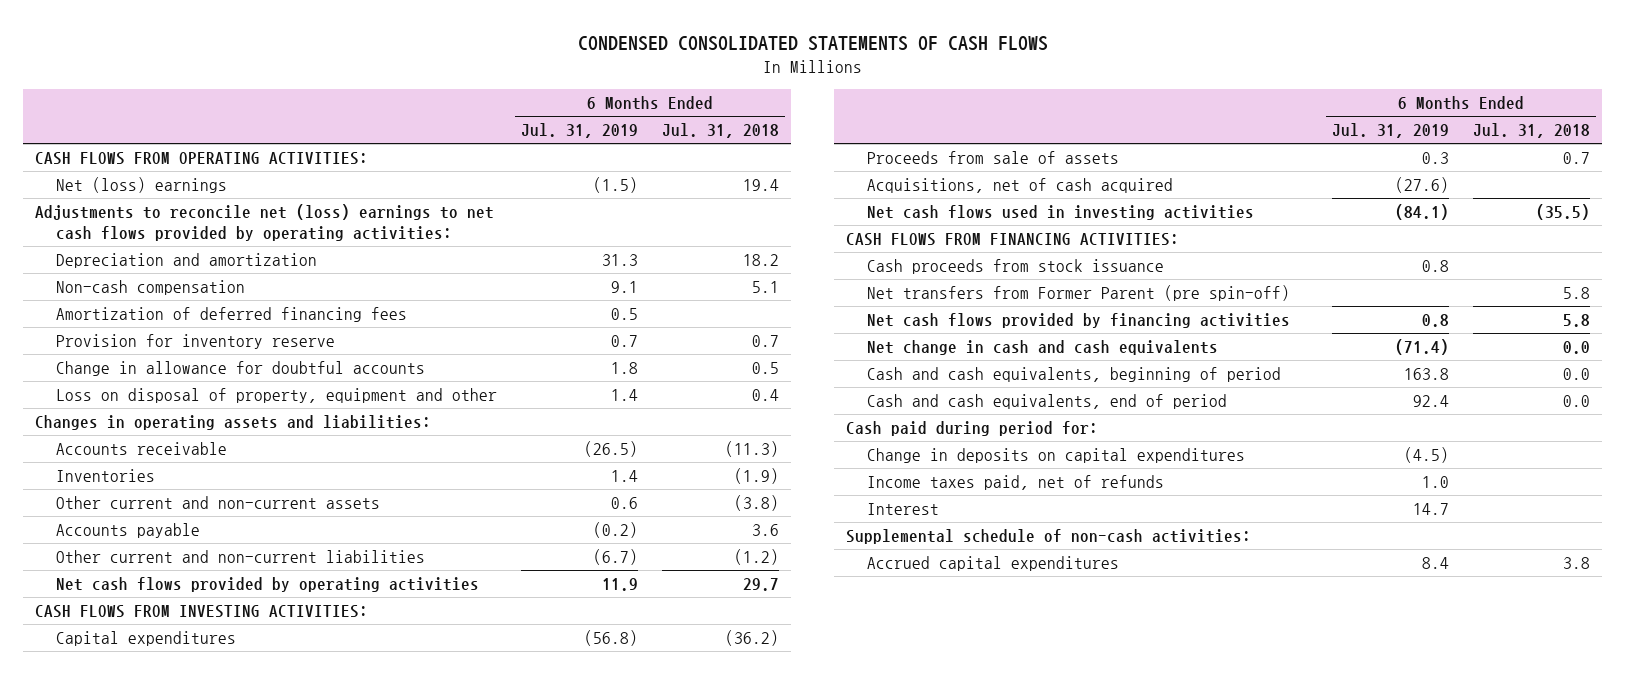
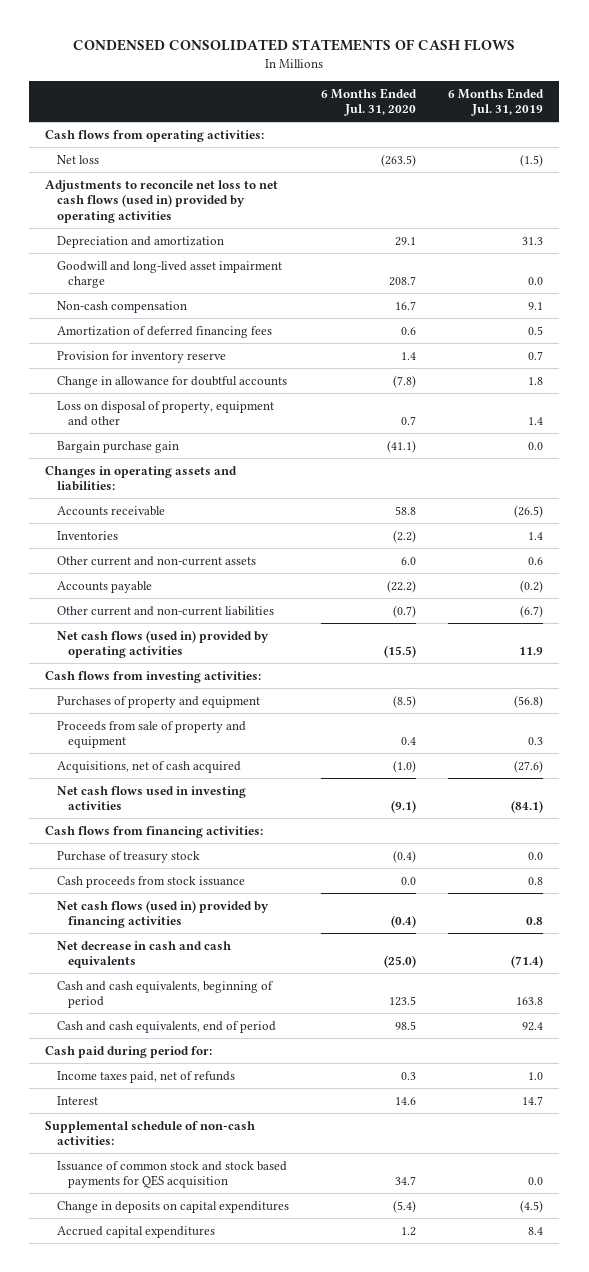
- | 6 Months Ended Jul. 31, 2019 | 6 Months Ended Jul. 31, 2018
+ | 6 Months Ended Jul. 31, 2020 | 6 Months Ended Jul. 31, 2019
- CASH FLOWS FROM OPERATING ACTIVITIES:
- Net (loss) earnings | (1.5) | 19.4
- Adjustments to reconcile net (loss) earnings to net cash flows provided by operating activities:
+ Cash flows from operating activities:
+ Net loss | (263.5) | (1.5)
+ Adjustments to reconcile net loss to net cash flows (used in) provided by operating activities
+ Goodwill and long-lived asset impairment charge | 208.7 | 0.0
+ Bargain purchase gain | (41.1) | 0.0
- Net cash flows provided by operating activities | 11.9 | 29.7
- CASH FLOWS FROM INVESTING ACTIVITIES:
- Capital expenditures | (56.8) | (36.2)
- Proceeds from sale of assets | 0.3 | 0.7
+ Net cash flows (used in) provided by operating activities | (15.5) | 11.9
+ Cash flows from investing activities:
+ Purchases of property and equipment | (8.5) | (56.8)
+ Proceeds from sale of property and equipment | 0.4 | 0.3
- CASH FLOWS FROM FINANCING ACTIVITIES:
+ Cash flows from financing activities:
+ Purchase of treasury stock | (0.4) | 0.0
- Net transfers from Former Parent (pre spin-off) | | 5.8
- Net cash flows provided by financing activities | 0.8 | 5.8
- Net change in cash and cash equivalents | (71.4) | 0.0
+ Net cash flows (used in) provided by financing activities | (0.4) | 0.8
+ Net decrease in cash and cash equivalents | (25.0) | (71.4)
+ Issuance of common stock and stock based payments for QES acquisition | 34.7 | 0.0
moved down: Change in deposits on capital expenditures | (5.4) | (4.5)

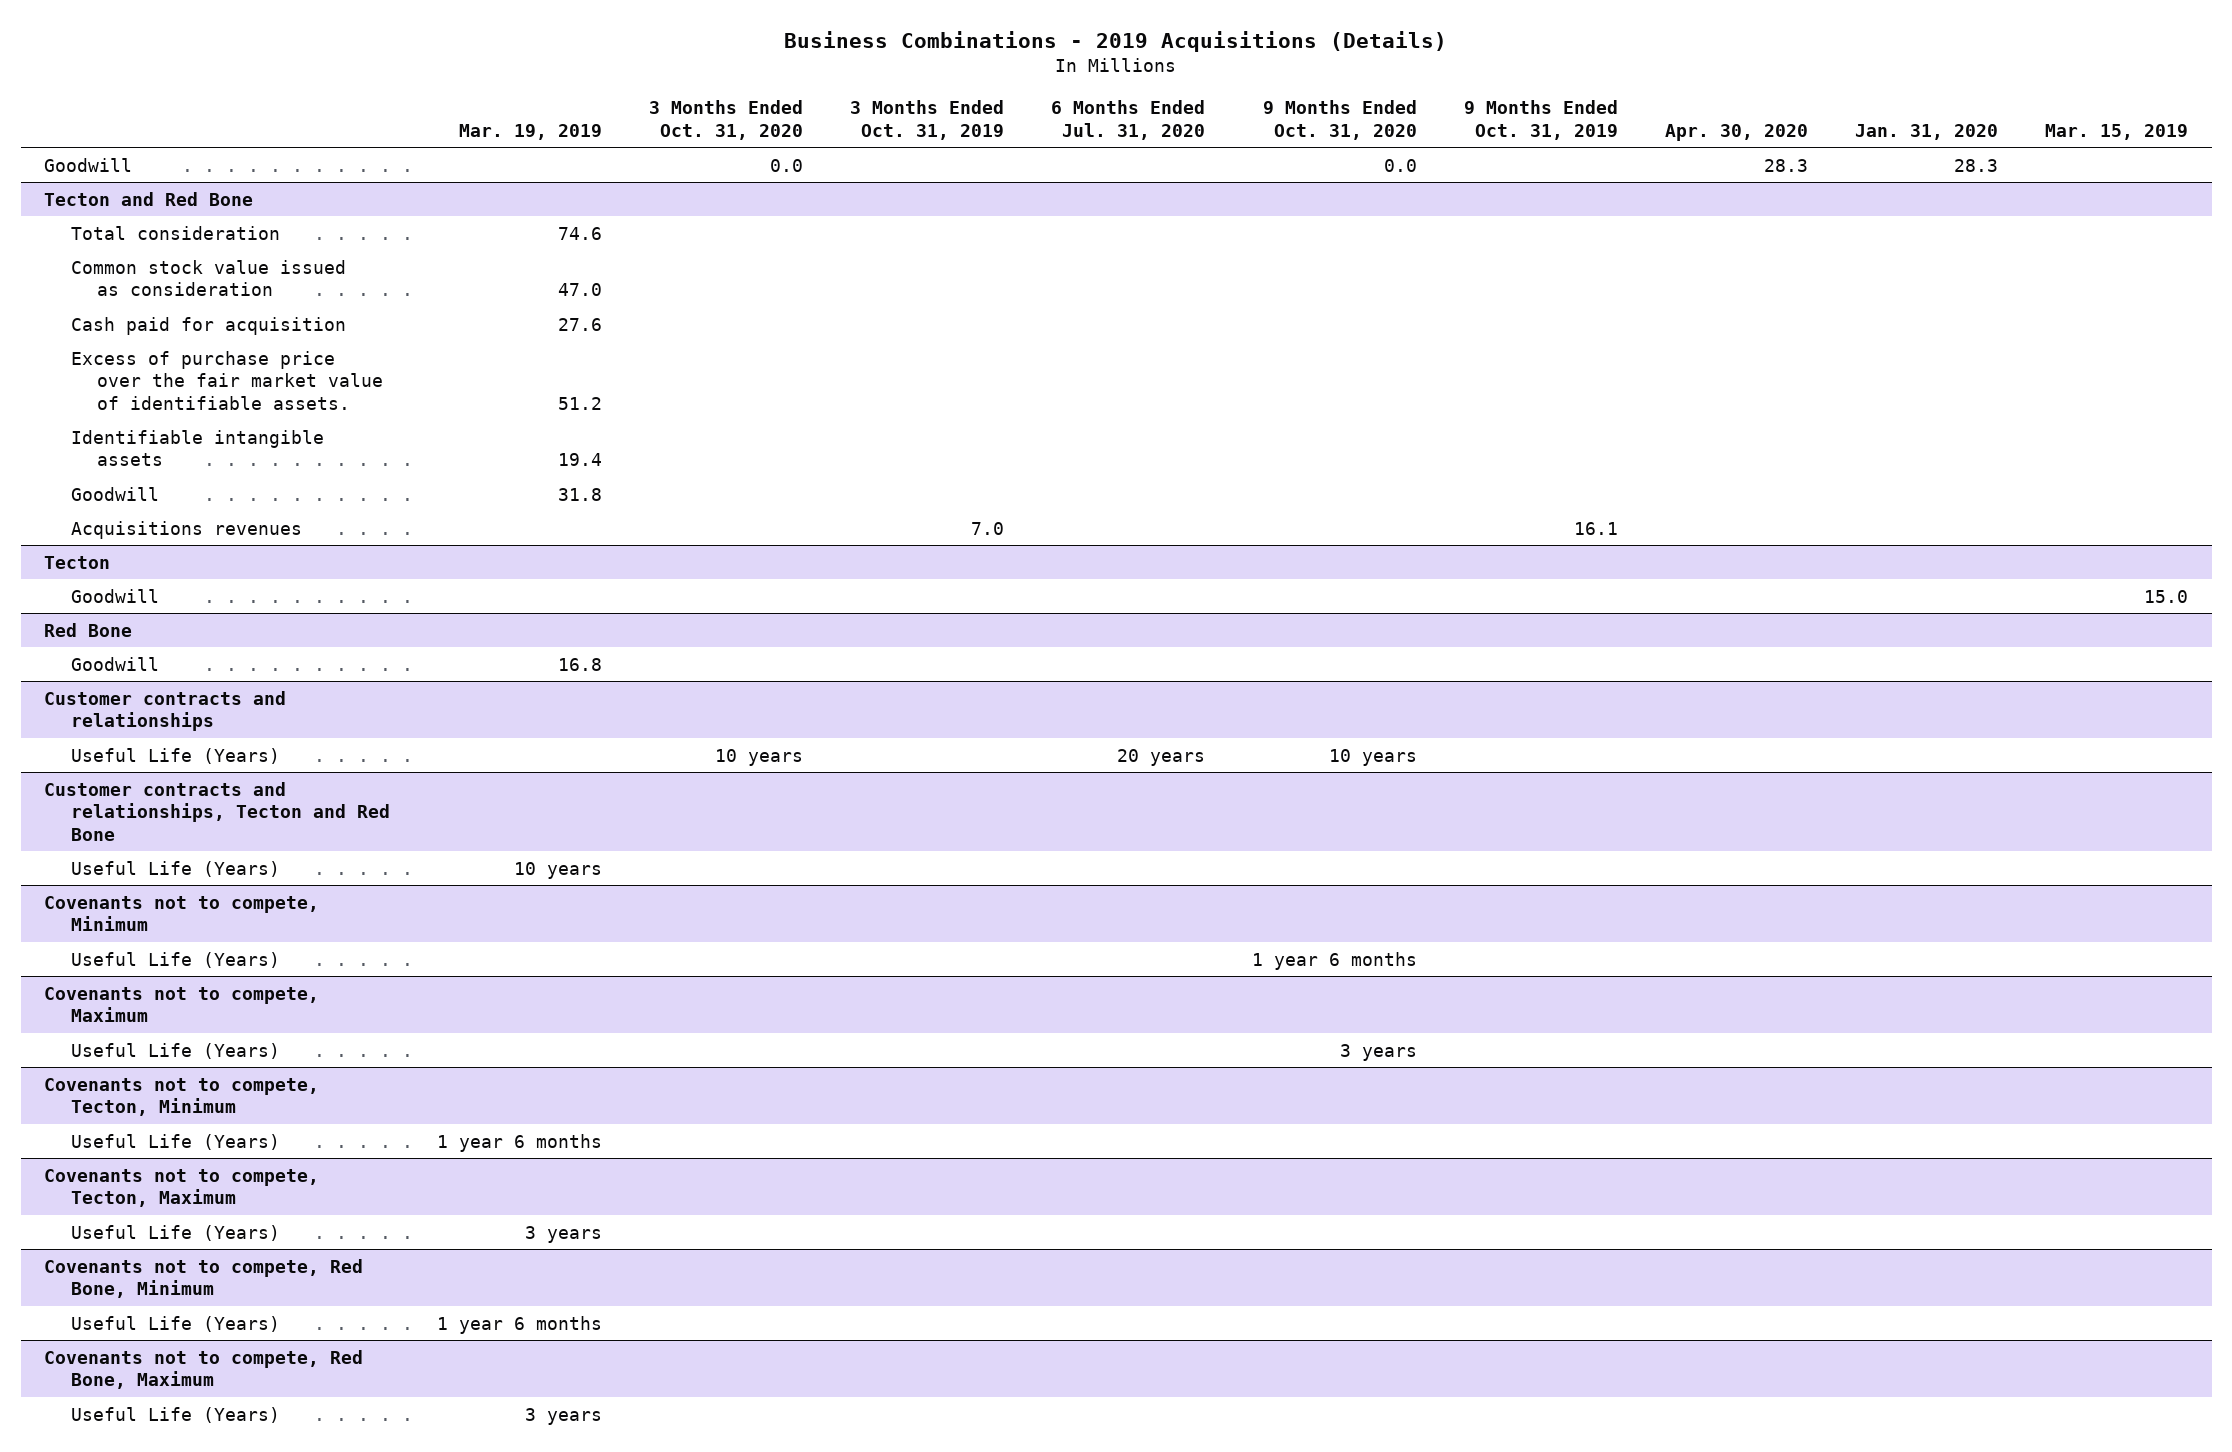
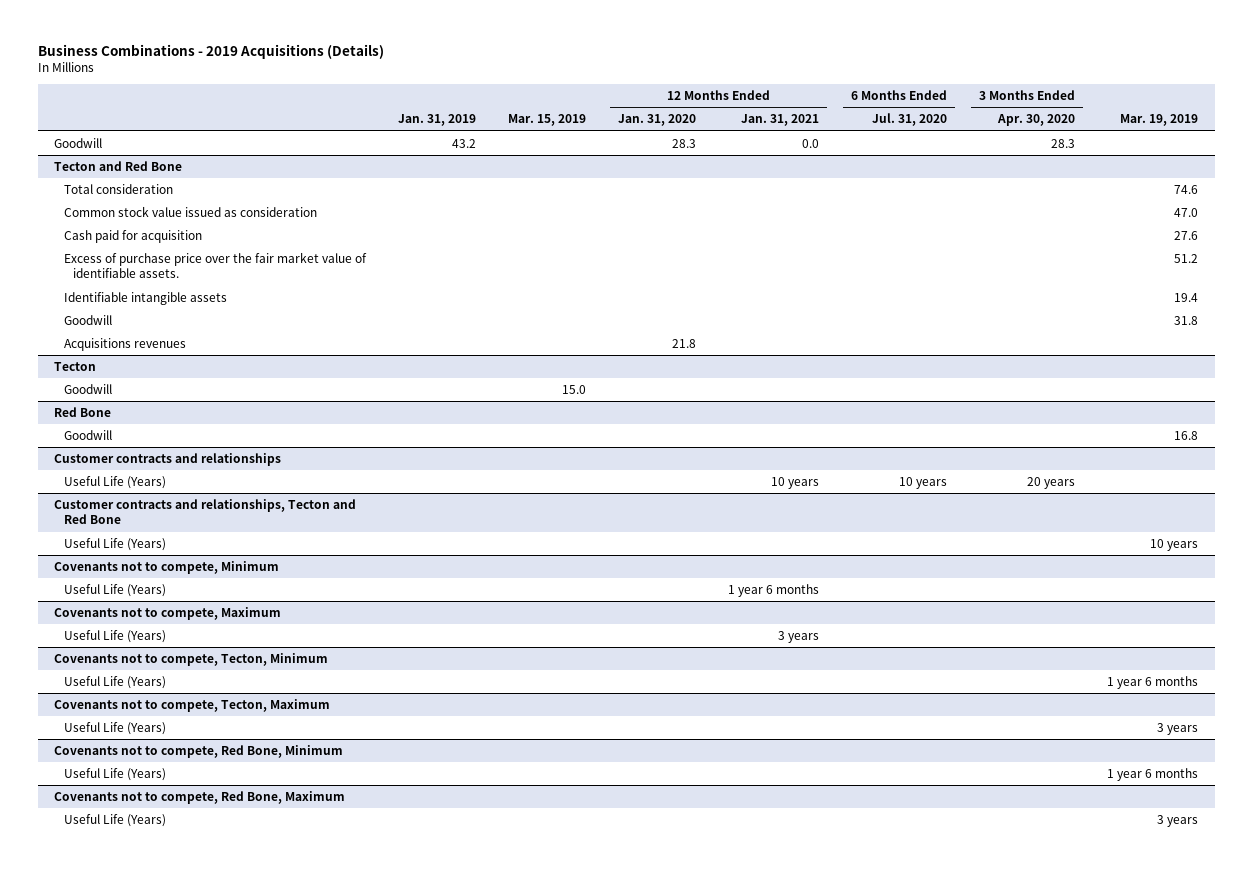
- | Mar. 19, 2019 | 3 Months Ended Oct. 31, 2020 | 3 Months Ended Oct. 31, 2019 | 6 Months Ended Jul. 31, 2020 | 9 Months Ended Oct. 31, 2020 | 9 Months Ended Oct. 31, 2019 | Apr. 30, 2020 | Jan. 31, 2020 | Mar. 15, 2019
+ | Jan. 31, 2019 | Mar. 15, 2019 | 12 Months Ended Jan. 31, 2020 | 12 Months Ended Jan. 31, 2021 | 6 Months Ended Jul. 31, 2020 | 3 Months Ended Apr. 30, 2020 | Mar. 19, 2019
@ Customer contracts and relationships
- Useful Life (Years) | | 10 years | | 20 years | 10 years | | | |
+ Useful Life (Years) | | | | 10 years | 10 years | 20 years |

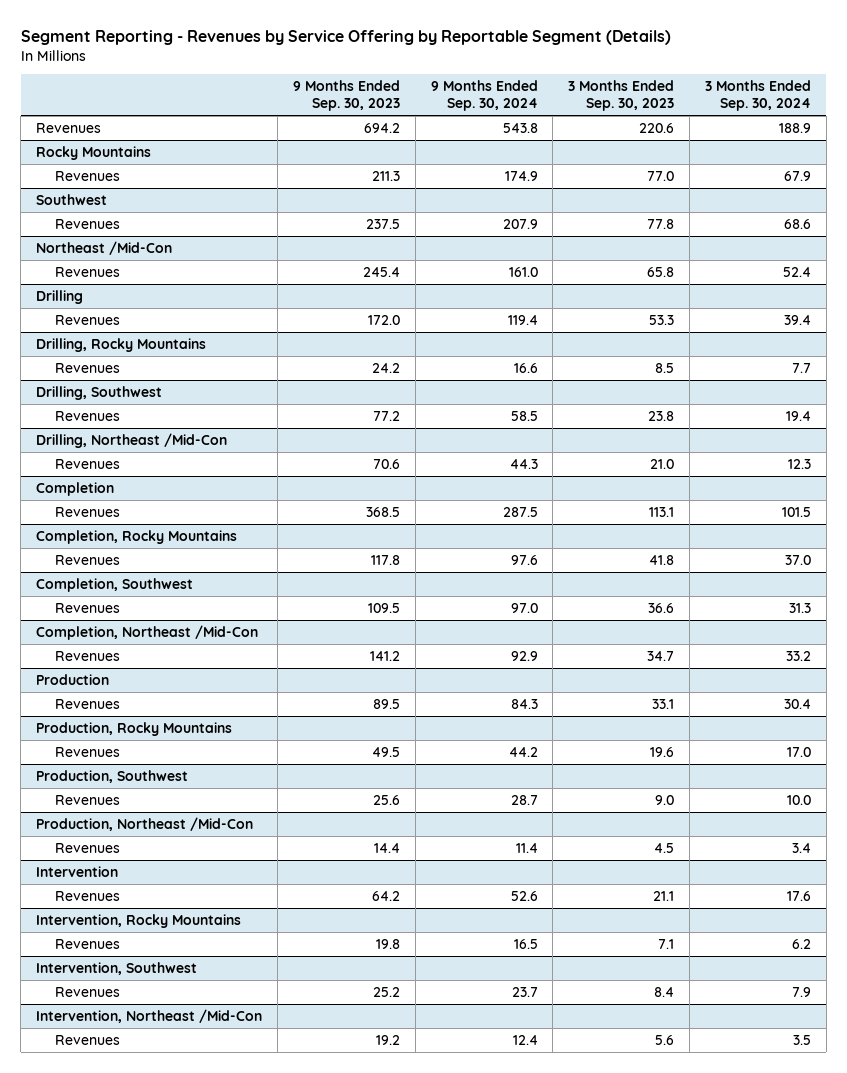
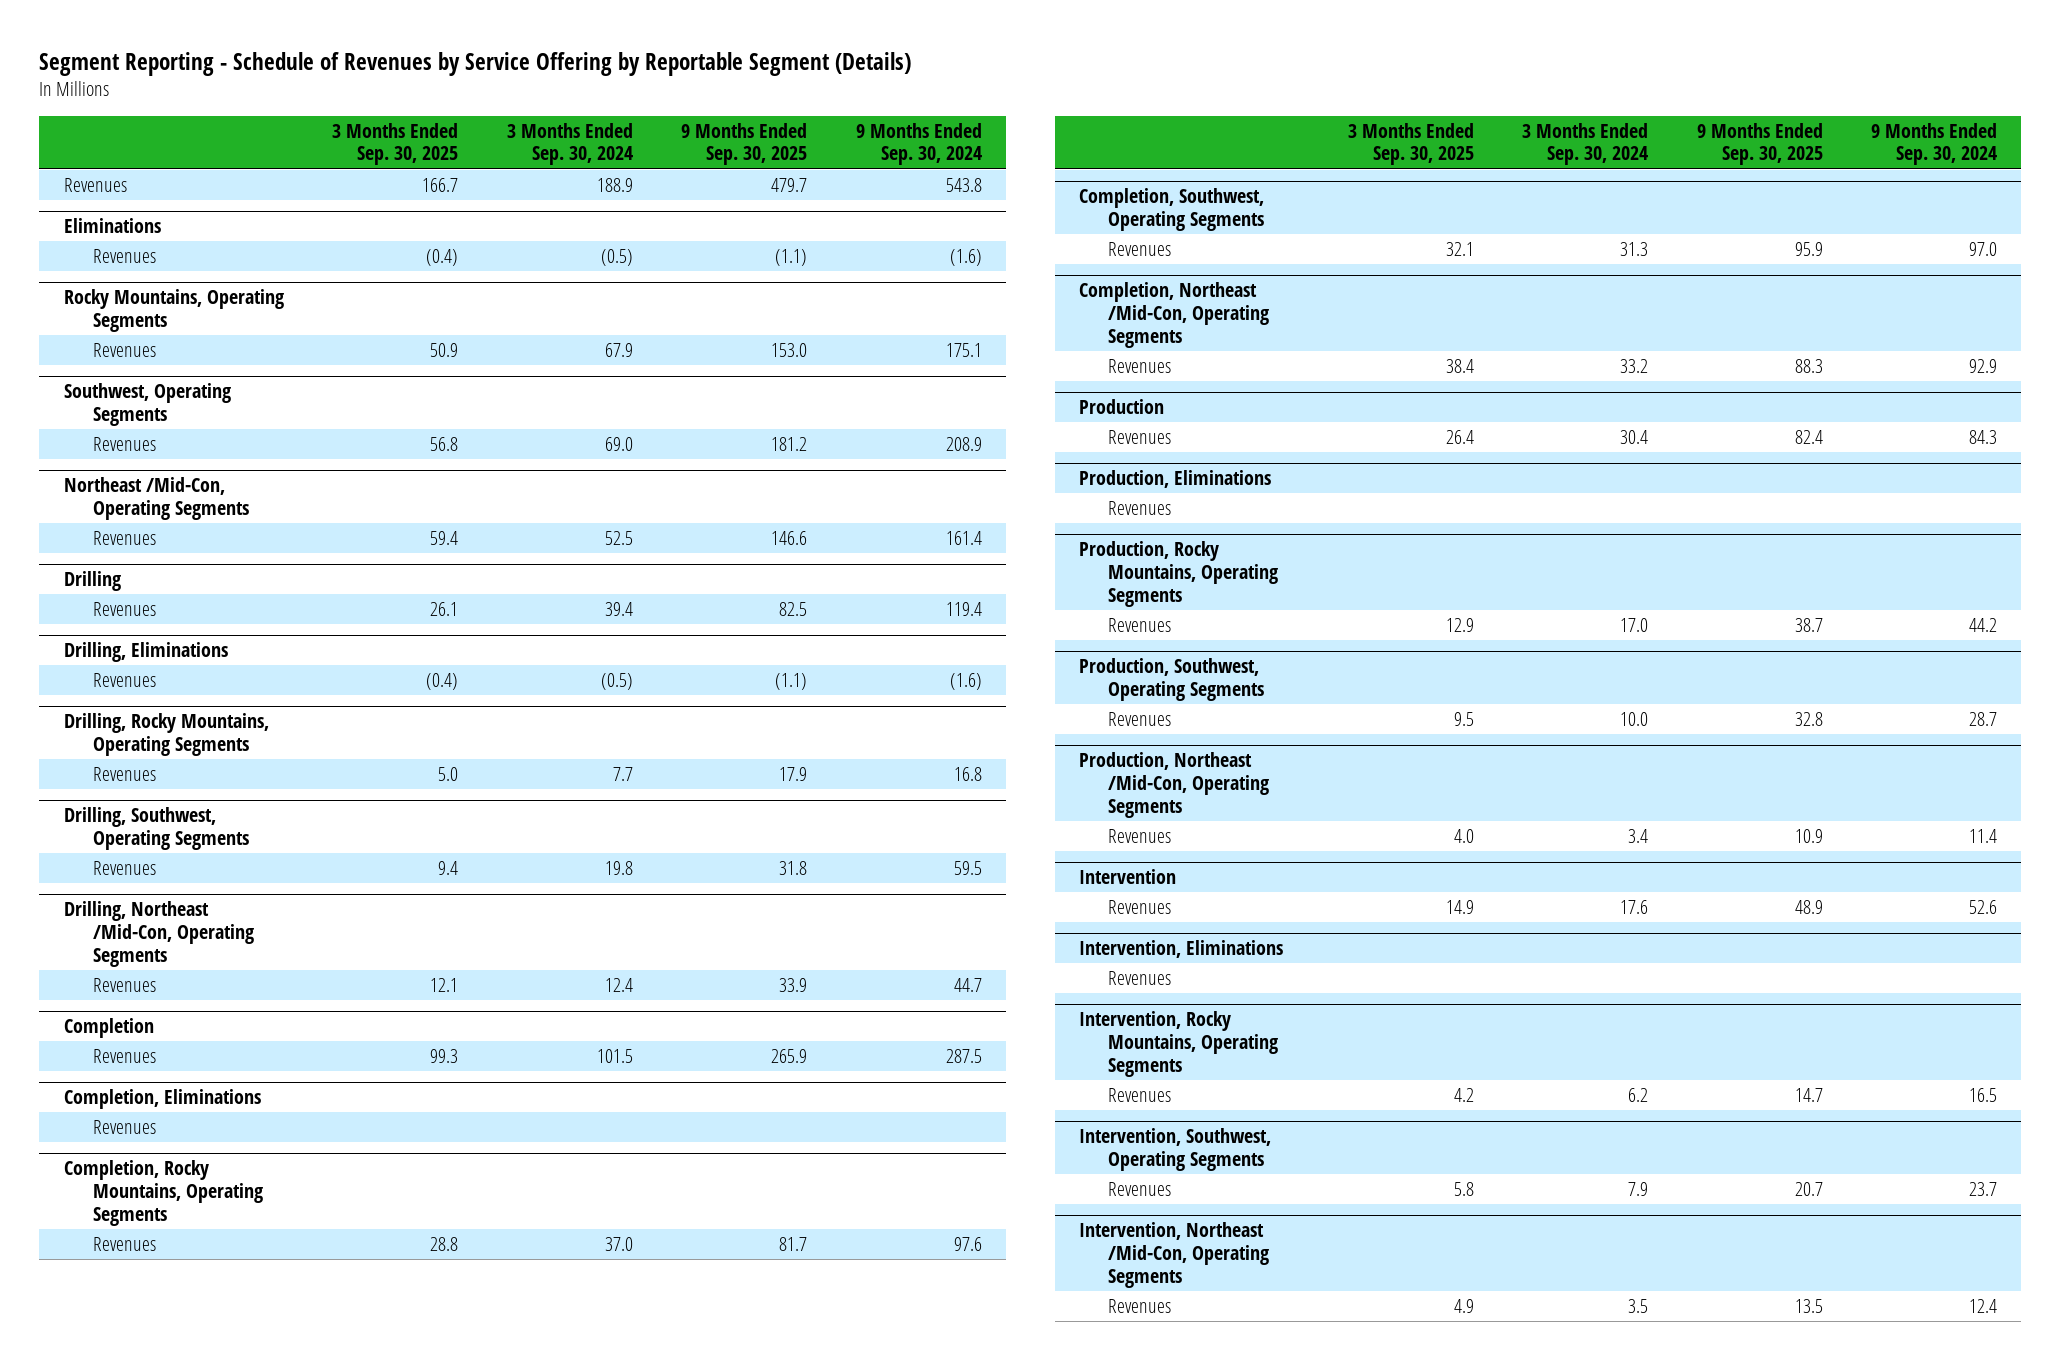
- Segment Reporting - Revenues by Service Offering by Reportable Segment (Details)
+ Segment Reporting - Schedule of Revenues by Service Offering by Reportable Segment (Details)
- | 9 Months Ended Sep. 30, 2023 | 9 Months Ended Sep. 30, 2024 | 3 Months Ended Sep. 30, 2023 | 3 Months Ended Sep. 30, 2024
+ | 3 Months Ended Sep. 30, 2025 | 3 Months Ended Sep. 30, 2024 | 9 Months Ended Sep. 30, 2025 | 9 Months Ended Sep. 30, 2024
- Rocky Mountains
- Revenues | 211.3 | 174.9 | 77.0 | 67.9
- Southwest
- Revenues | 237.5 | 207.9 | 77.8 | 68.6
- Northeast /Mid-Con
- Revenues | 245.4 | 161.0 | 65.8 | 52.4
+ Eliminations
+ Revenues | (0.4) | (0.5) | (1.1) | (1.6)
+ Rocky Mountains, Operating Segments
+ Revenues | 50.9 | 67.9 | 153.0 | 175.1
+ Southwest, Operating Segments
+ Revenues | 56.8 | 69.0 | 181.2 | 208.9
+ Northeast /Mid-Con, Operating Segments
+ Revenues | 59.4 | 52.5 | 146.6 | 161.4
- Drilling, Rocky Mountains
- Revenues | 24.2 | 16.6 | 8.5 | 7.7
- Drilling, Southwest
- Revenues | 77.2 | 58.5 | 23.8 | 19.4
- Drilling, Northeast /Mid-Con
- Revenues | 70.6 | 44.3 | 21.0 | 12.3
+ Drilling, Eliminations
+ Revenues | (0.4) | (0.5) | (1.1) | (1.6)
+ Drilling, Rocky Mountains, Operating Segments
+ Revenues | 5.0 | 7.7 | 17.9 | 16.8
+ Drilling, Southwest, Operating Segments
+ Revenues | 9.4 | 19.8 | 31.8 | 59.5
+ Drilling, Northeast /Mid-Con, Operating Segments
+ Revenues | 12.1 | 12.4 | 33.9 | 44.7
- Completion, Rocky Mountains
+ Completion, Eliminations
+ Revenues
+ Completion, Rocky Mountains, Operating Segments
- Completion, Southwest
+ Completion, Southwest, Operating Segments
- Completion, Northeast /Mid-Con
+ Completion, Northeast /Mid-Con, Operating Segments
- Production, Rocky Mountains
+ Production, Eliminations
+ Revenues
+ Production, Rocky Mountains, Operating Segments
- Production, Southwest
+ Production, Southwest, Operating Segments
- Production, Northeast /Mid-Con
+ Production, Northeast /Mid-Con, Operating Segments
- Intervention, Rocky Mountains
+ Intervention, Eliminations
+ Revenues
+ Intervention, Rocky Mountains, Operating Segments
- Intervention, Southwest
+ Intervention, Southwest, Operating Segments
- Intervention, Northeast /Mid-Con
+ Intervention, Northeast /Mid-Con, Operating Segments

